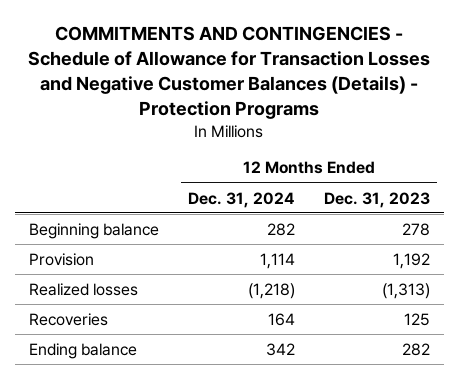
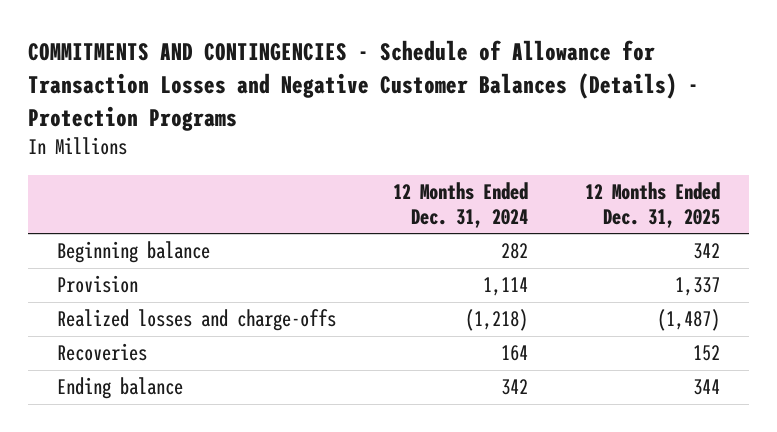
- | 12 Months Ended Dec. 31, 2024 | 12 Months Ended Dec. 31, 2023
+ | 12 Months Ended Dec. 31, 2024 | 12 Months Ended Dec. 31, 2025
- Realized losses | (1,218) | (1,313)
+ Realized losses and charge-offs | (1,218) | (1,487)

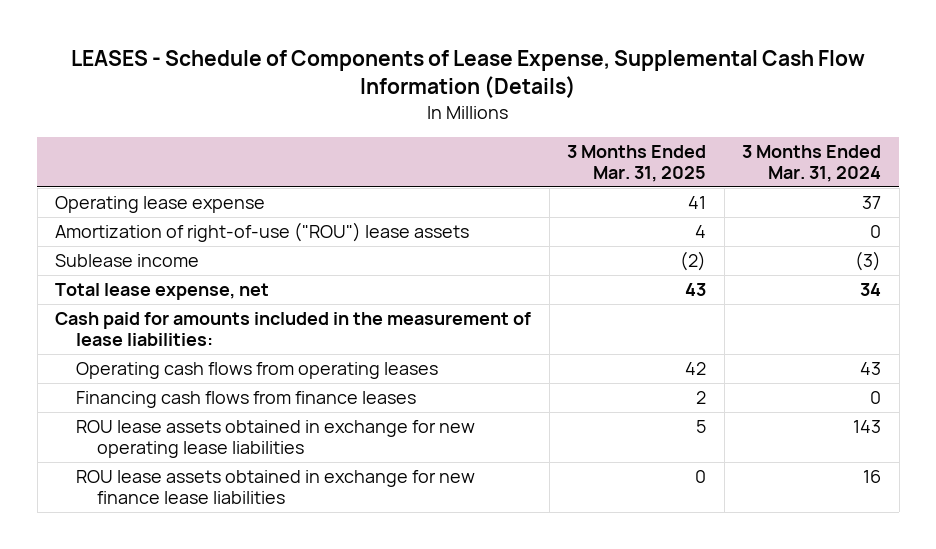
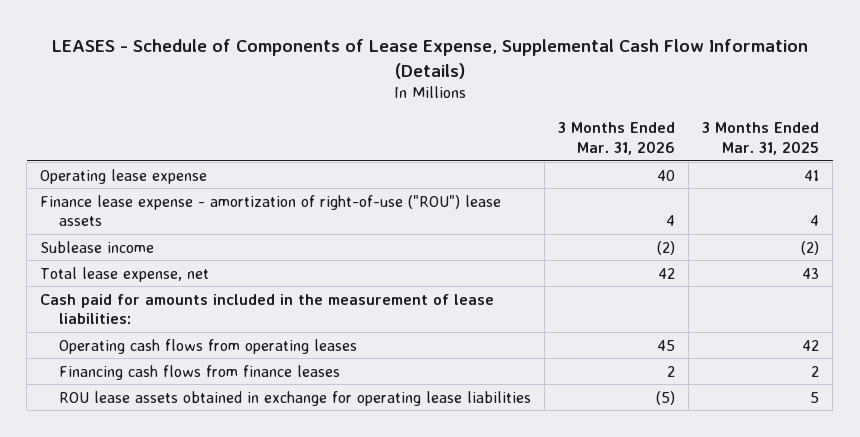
- | 3 Months Ended Mar. 31, 2025 | 3 Months Ended Mar. 31, 2024
+ | 3 Months Ended Mar. 31, 2026 | 3 Months Ended Mar. 31, 2025
- Amortization of right-of-use ("ROU") lease assets | 4 | 0
+ Finance lease expense - amortization of right-of-use ("ROU") lease assets | 4 | 4
- ROU lease assets obtained in exchange for new operating lease liabilities | 5 | 143
- ROU lease assets obtained in exchange for new finance lease liabilities | 0 | 16
+ ROU lease assets obtained in exchange for operating lease liabilities | (5) | 5

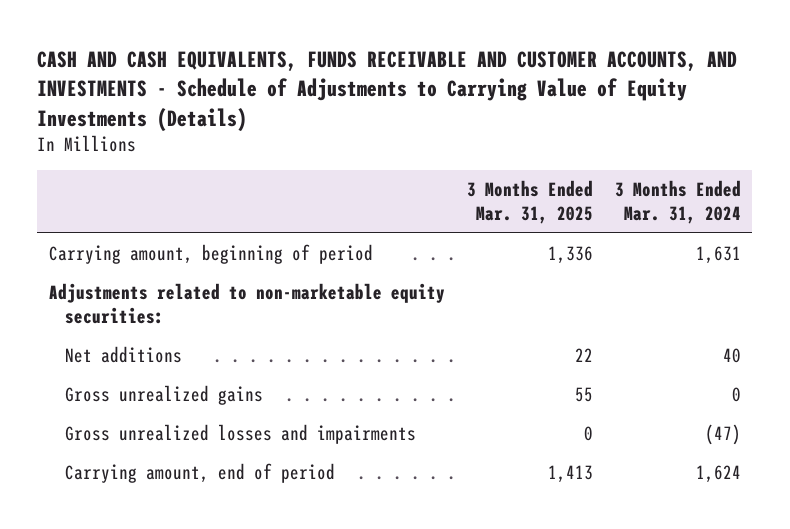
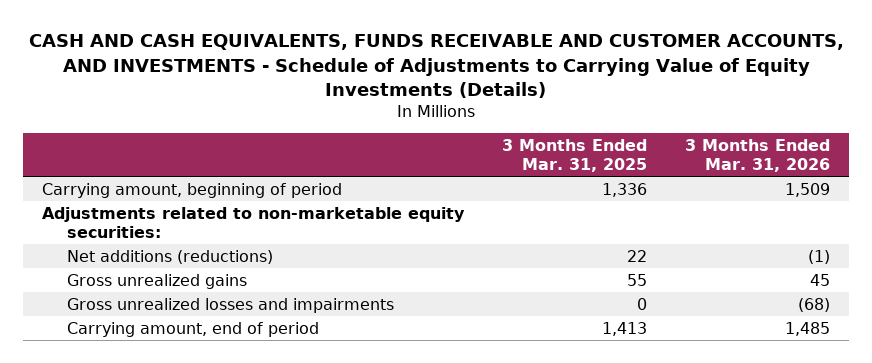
- | 3 Months Ended Mar. 31, 2025 | 3 Months Ended Mar. 31, 2024
+ | 3 Months Ended Mar. 31, 2025 | 3 Months Ended Mar. 31, 2026
- Net additions | 22 | 40
+ Net additions (reductions) | 22 | (1)

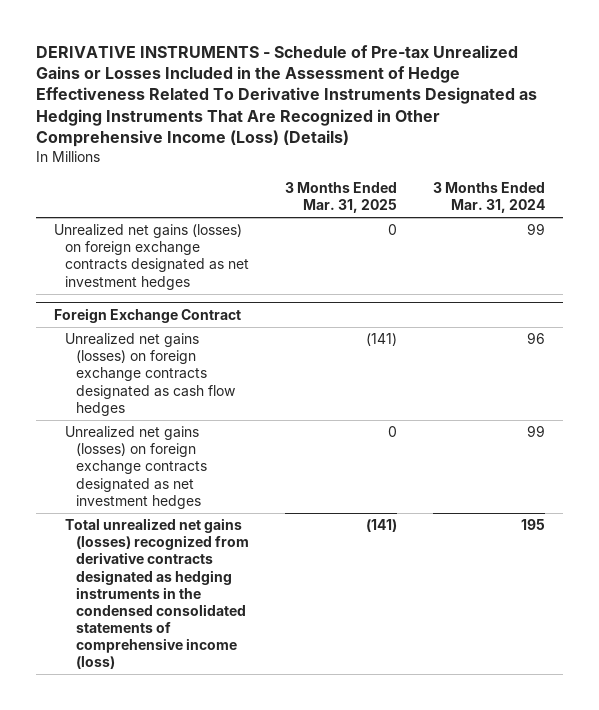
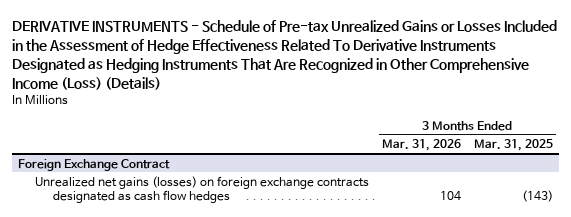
- | 3 Months Ended Mar. 31, 2025 | 3 Months Ended Mar. 31, 2024
+ | 3 Months Ended Mar. 31, 2026 | 3 Months Ended Mar. 31, 2025
- Unrealized net gains (losses) on foreign exchange contracts designated as net investment hedges | 0 | 99
@ Foreign Exchange Contract
- Unrealized net gains (losses) on foreign exchange contracts designated as cash flow hedges | (141) | 96
- Unrealized net gains (losses) on foreign exchange contracts designated as net investment hedges | 0 | 99
- Total unrealized net gains (losses) recognized from derivative contracts designated as hedging instruments in the condensed consolidated statements of comprehensive income (loss) | (141) | 195
+ Unrealized net gains (losses) on foreign exchange contracts designated as cash flow hedges | 104 | (143)

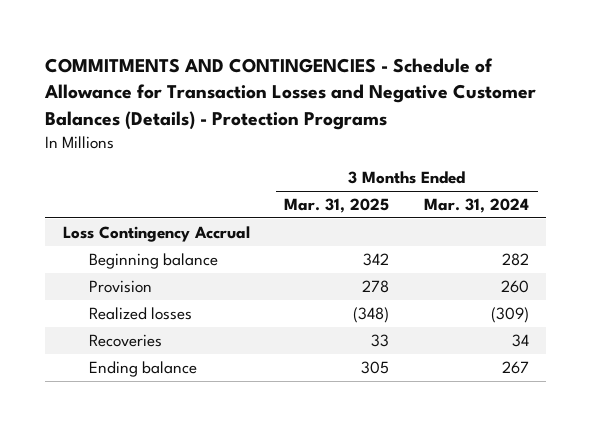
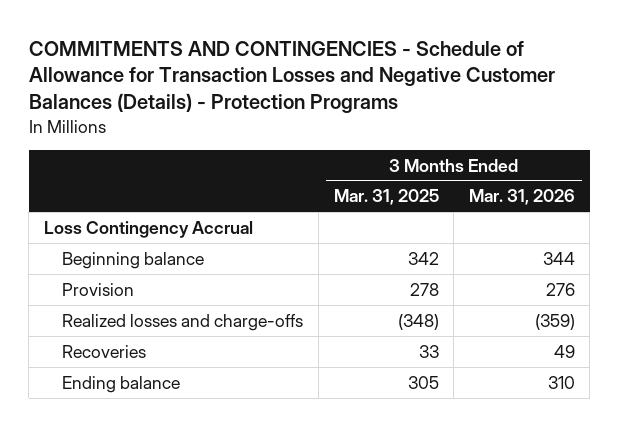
- | 3 Months Ended Mar. 31, 2025 | 3 Months Ended Mar. 31, 2024
+ | 3 Months Ended Mar. 31, 2025 | 3 Months Ended Mar. 31, 2026
- Realized losses | (348) | (309)
+ Realized losses and charge-offs | (348) | (359)

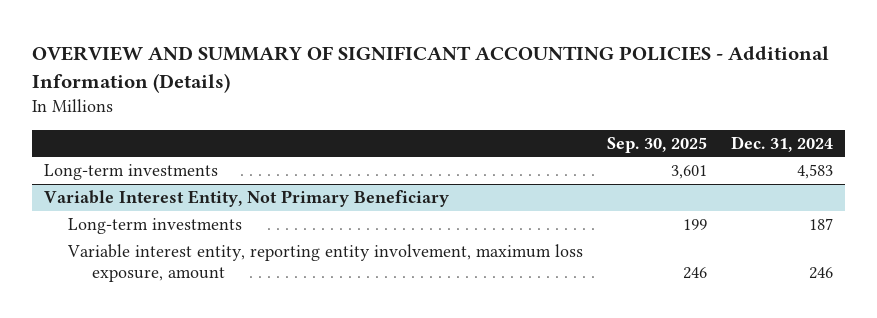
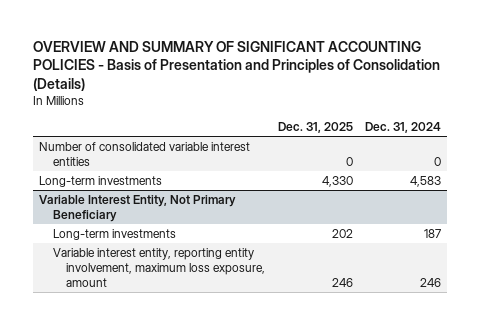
- OVERVIEW AND SUMMARY OF SIGNIFICANT ACCOUNTING POLICIES - Additional Information (Details)
+ OVERVIEW AND SUMMARY OF SIGNIFICANT ACCOUNTING POLICIES - Basis of Presentation and Principles of Consolidation (Details)
- | Sep. 30, 2025 | Dec. 31, 2024
+ | Dec. 31, 2025 | Dec. 31, 2024
+ Number of consolidated variable interest entities | 0 | 0

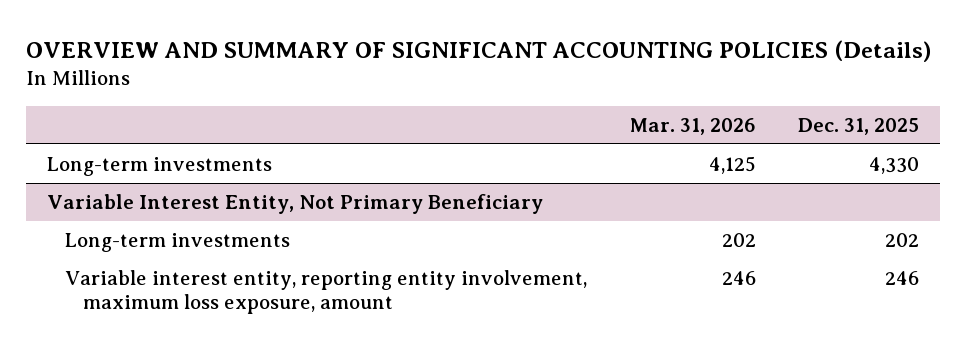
- OVERVIEW AND SUMMARY OF SIGNIFICANT ACCOUNTING POLICIES - Basis of Presentation and Principles of Consolidation (Details)
+ OVERVIEW AND SUMMARY OF SIGNIFICANT ACCOUNTING POLICIES (Details)
- | Dec. 31, 2025 | Dec. 31, 2024
+ | Mar. 31, 2026 | Dec. 31, 2025
- Number of consolidated variable interest entities | 0 | 0

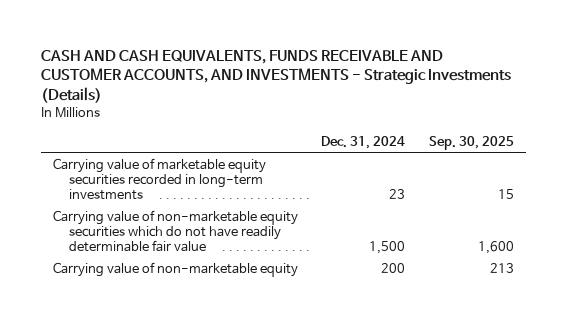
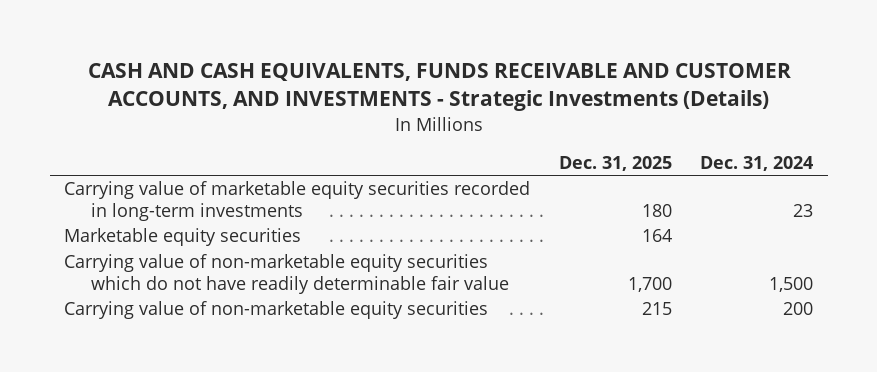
- | Dec. 31, 2024 | Sep. 30, 2025
+ | Dec. 31, 2025 | Dec. 31, 2024
+ Marketable equity securities | 164 |
- Carrying value of non-marketable equity | 200 | 213
+ Carrying value of non-marketable equity securities | 215 | 200

